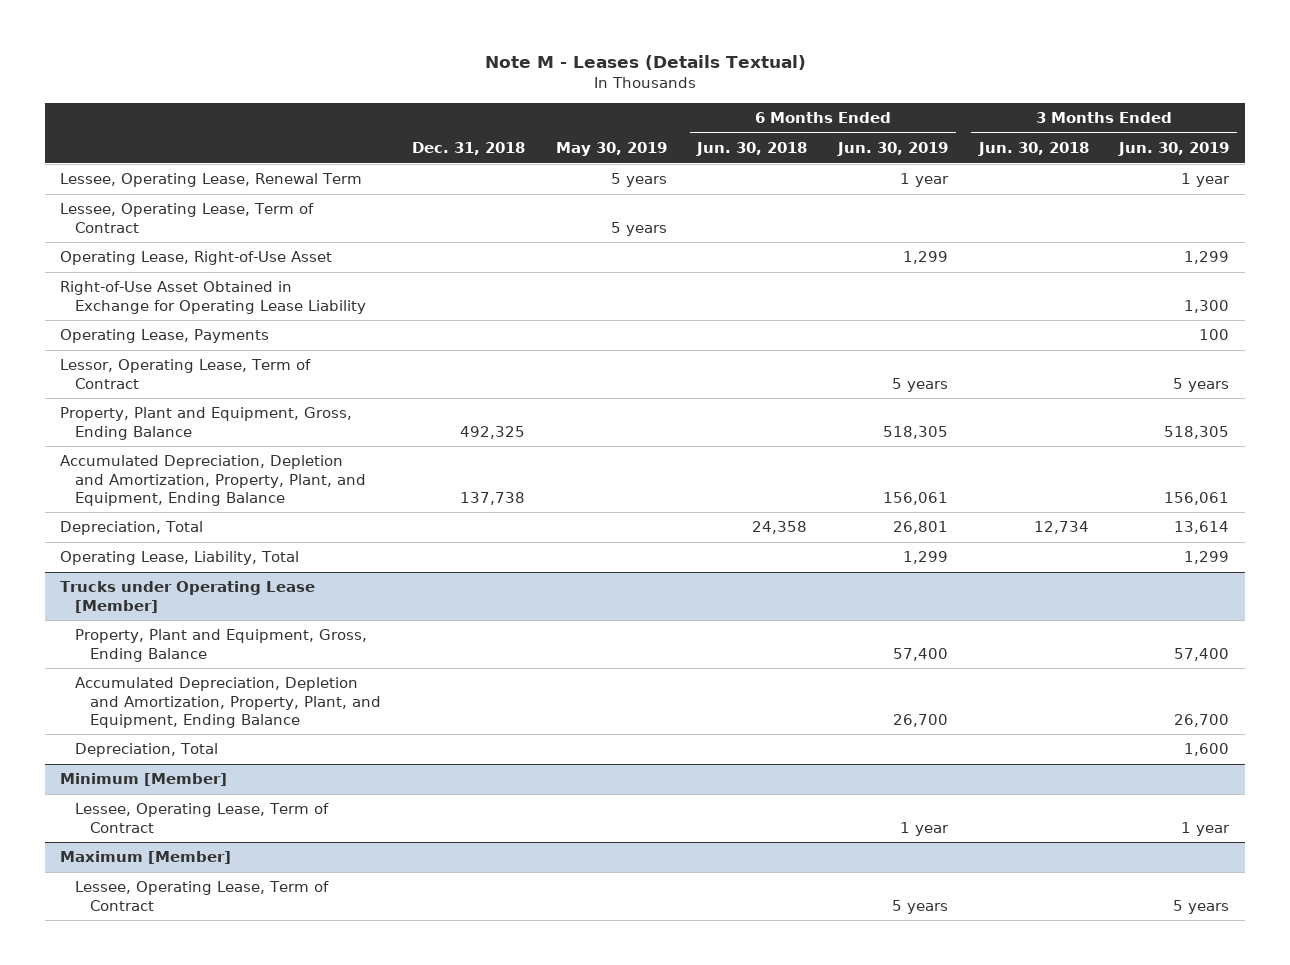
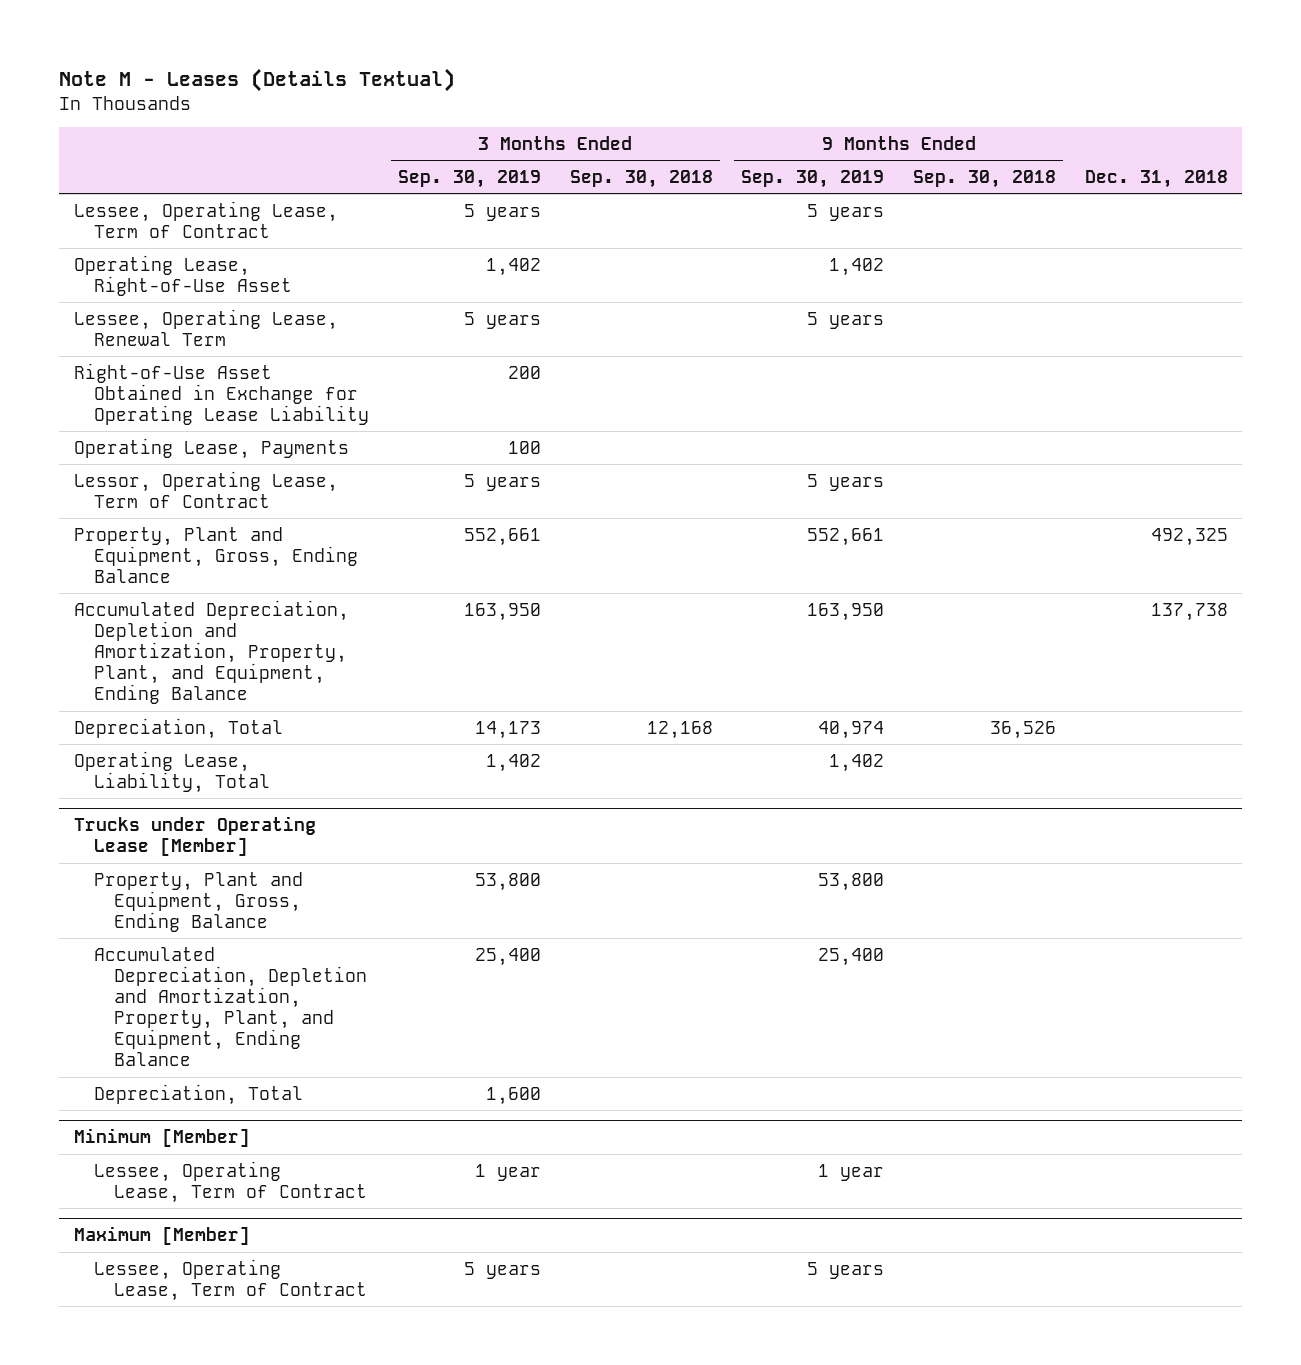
- | Dec. 31, 2018 | May 30, 2019 | 6 Months Ended Jun. 30, 2018 | 6 Months Ended Jun. 30, 2019 | 3 Months Ended Jun. 30, 2018 | 3 Months Ended Jun. 30, 2019
+ | 3 Months Ended Sep. 30, 2019 | 3 Months Ended Sep. 30, 2018 | 9 Months Ended Sep. 30, 2019 | 9 Months Ended Sep. 30, 2018 | Dec. 31, 2018
moved down: Lessee, Operating Lease, Renewal Term | 5 years | | 5 years | |

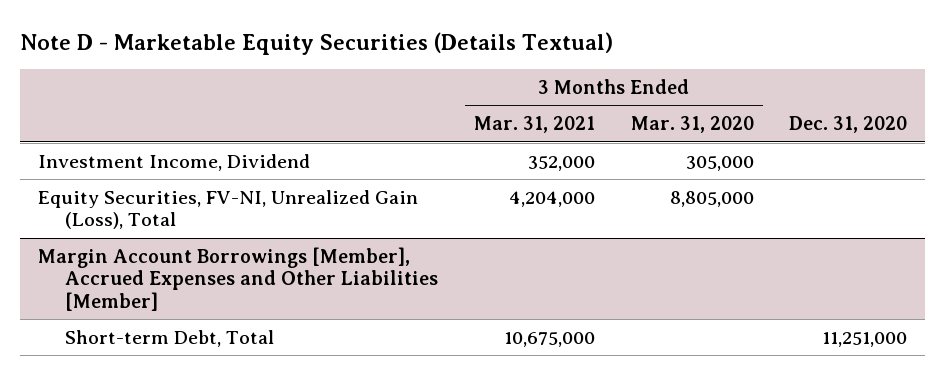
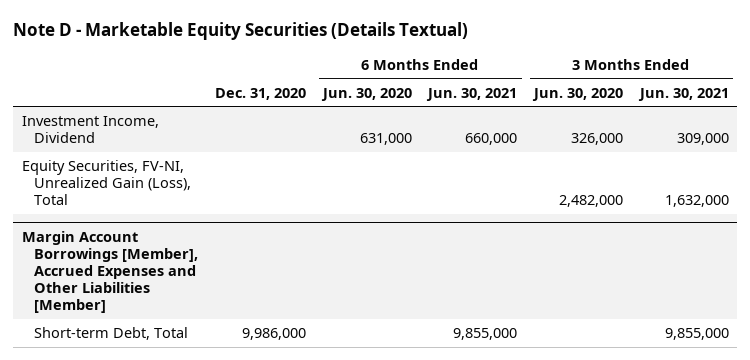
- | 3 Months Ended Mar. 31, 2021 | 3 Months Ended Mar. 31, 2020 | Dec. 31, 2020
+ | Dec. 31, 2020 | 6 Months Ended Jun. 30, 2020 | 6 Months Ended Jun. 30, 2021 | 3 Months Ended Jun. 30, 2020 | 3 Months Ended Jun. 30, 2021
@ Margin Account Borrowings [Member], Accrued Expenses and Other Liabilities [Member]
- Short-term Debt, Total | 10,675,000 | | 11,251,000
+ Short-term Debt, Total | 9,986,000 | | 9,855,000 | | 9,855,000

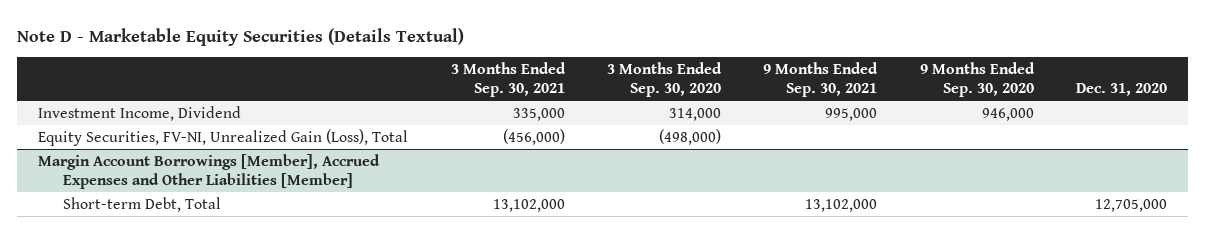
- | Dec. 31, 2020 | 6 Months Ended Jun. 30, 2020 | 6 Months Ended Jun. 30, 2021 | 3 Months Ended Jun. 30, 2020 | 3 Months Ended Jun. 30, 2021
+ | 3 Months Ended Sep. 30, 2021 | 3 Months Ended Sep. 30, 2020 | 9 Months Ended Sep. 30, 2021 | 9 Months Ended Sep. 30, 2020 | Dec. 31, 2020
@ Margin Account Borrowings [Member], Accrued Expenses and Other Liabilities [Member]
- Short-term Debt, Total | 9,986,000 | | 9,855,000 | | 9,855,000
+ Short-term Debt, Total | 13,102,000 | | 13,102,000 | | 12,705,000

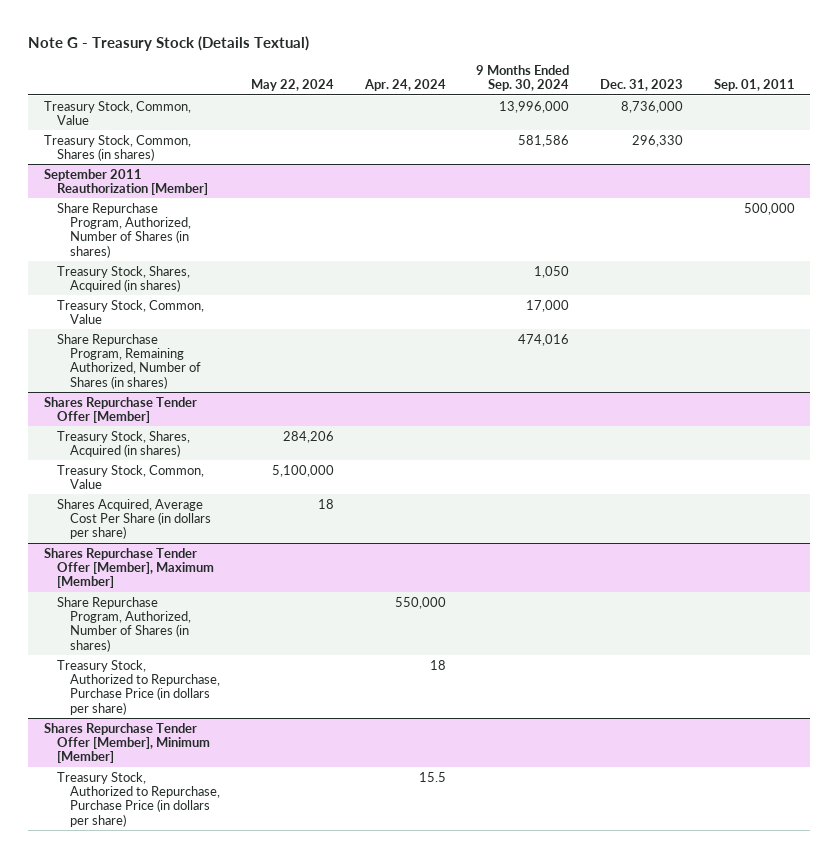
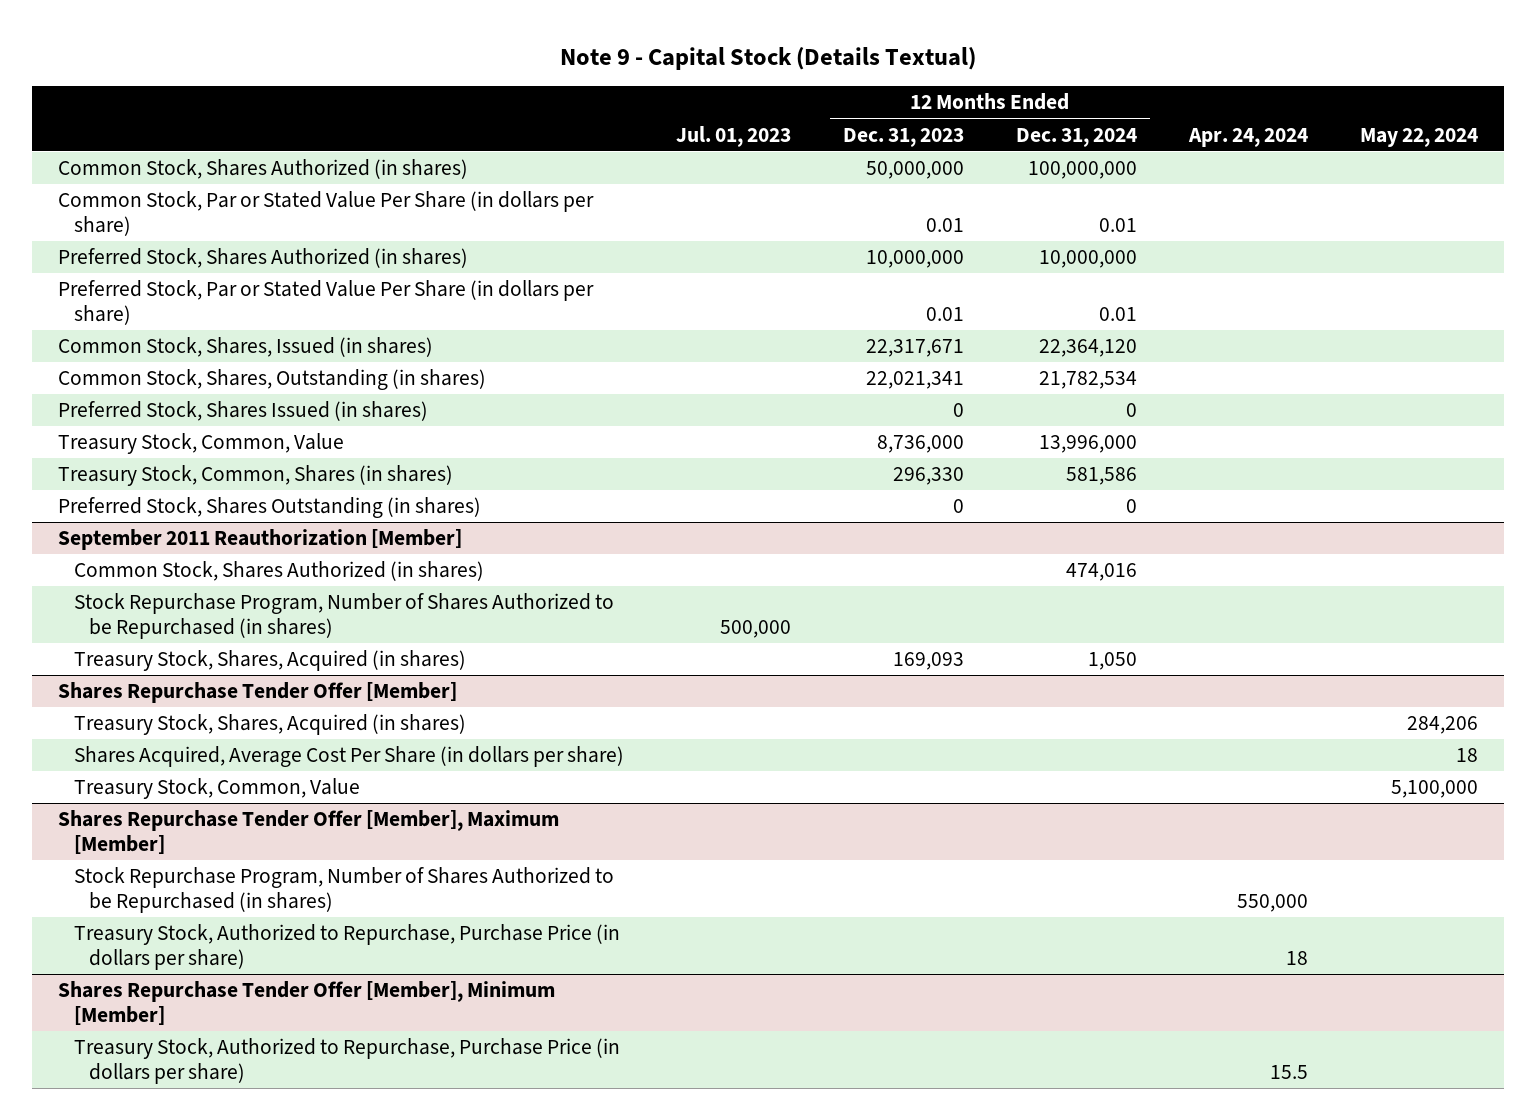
- Note G - Treasury Stock (Details Textual)
+ Note 9 - Capital Stock (Details Textual)
- | May 22, 2024 | Apr. 24, 2024 | 9 Months Ended Sep. 30, 2024 | Dec. 31, 2023 | Sep. 01, 2011
+ | Jul. 01, 2023 | 12 Months Ended Dec. 31, 2023 | 12 Months Ended Dec. 31, 2024 | Apr. 24, 2024 | May 22, 2024
+ Common Stock, Shares Authorized (in shares) | | 50,000,000 | 100,000,000 | |
+ Common Stock, Par or Stated Value Per Share (in dollars per share) | | 0.01 | 0.01 | |
+ Preferred Stock, Shares Authorized (in shares) | | 10,000,000 | 10,000,000 | |
+ Preferred Stock, Par or Stated Value Per Share (in dollars per share) | | 0.01 | 0.01 | |
+ Common Stock, Shares, Issued (in shares) | | 22,317,671 | 22,364,120 | |
+ Common Stock, Shares, Outstanding (in shares) | | 22,021,341 | 21,782,534 | |
+ Preferred Stock, Shares Issued (in shares) | | 0 | 0 | |
+ Preferred Stock, Shares Outstanding (in shares) | | 0 | 0 | |
@ September 2011 Reauthorization [Member]
- Share Repurchase Program, Authorized, Number of Shares (in shares) | | | | | 500,000
+ Common Stock, Shares Authorized (in shares) | | | 474,016 | |
+ Stock Repurchase Program, Number of Shares Authorized to be Repurchased (in shares) | 500,000 | | | |
- Treasury Stock, Common, Value | | | 17,000 | |
- Share Repurchase Program, Remaining Authorized, Number of Shares (in shares) | | | 474,016 | |
@ Shares Repurchase Tender Offer [Member]
moved down: Treasury Stock, Common, Value | | | | | 5,100,000
@ Shares Repurchase Tender Offer [Member], Maximum [Member]
- Share Repurchase Program, Authorized, Number of Shares (in shares) | | 550,000 | | |
+ Stock Repurchase Program, Number of Shares Authorized to be Repurchased (in shares) | | | | 550,000 |

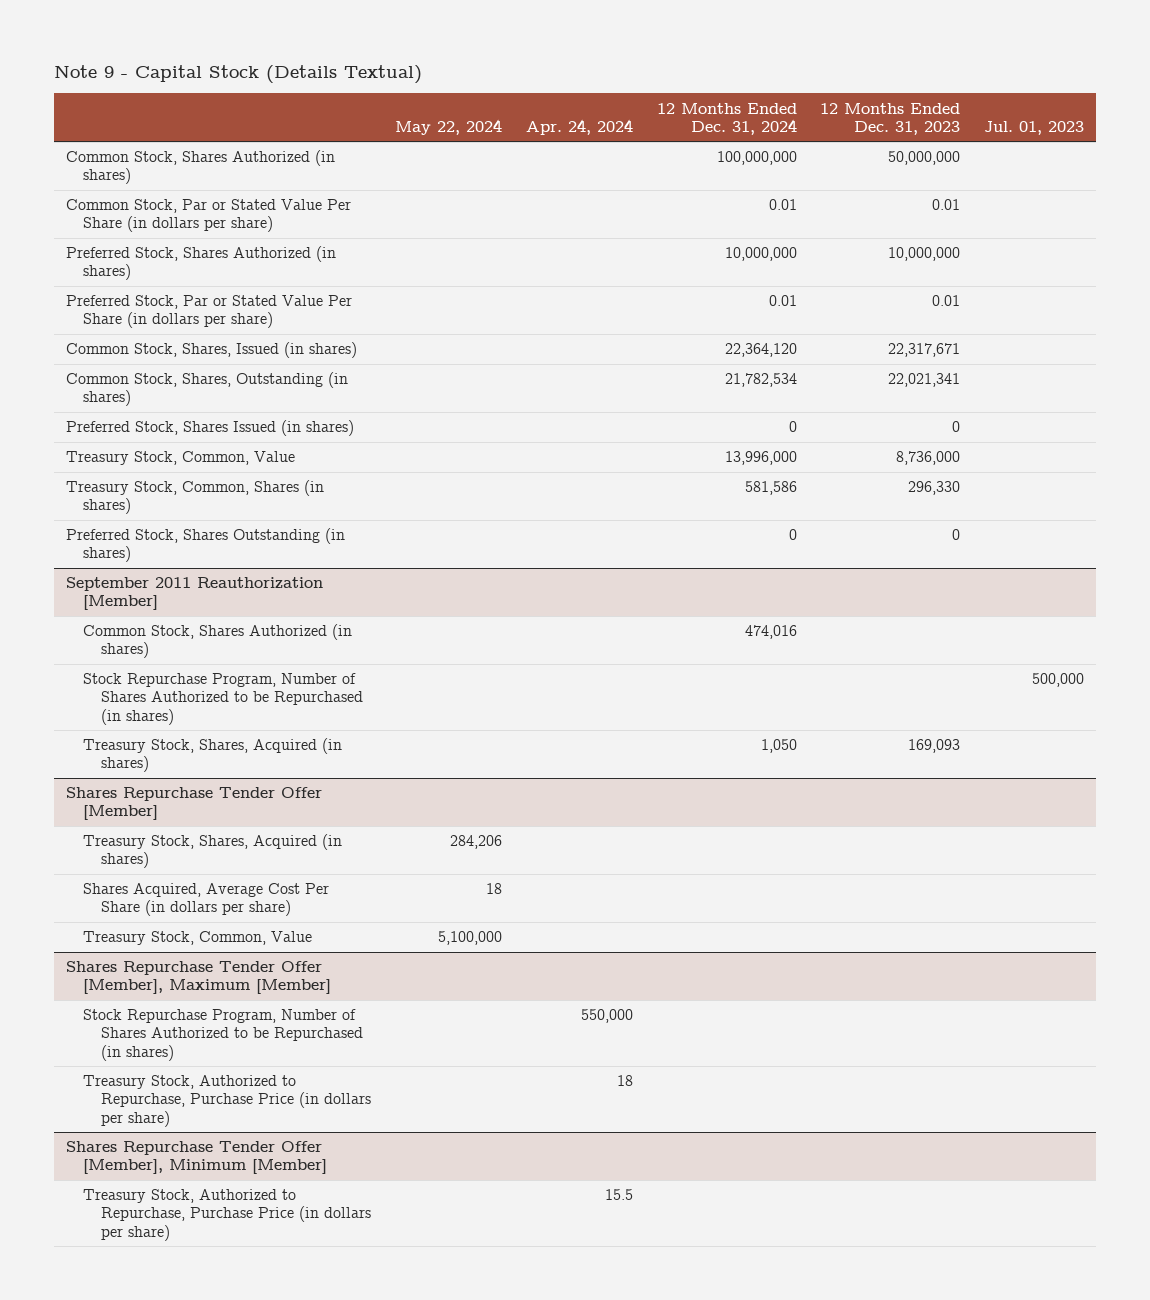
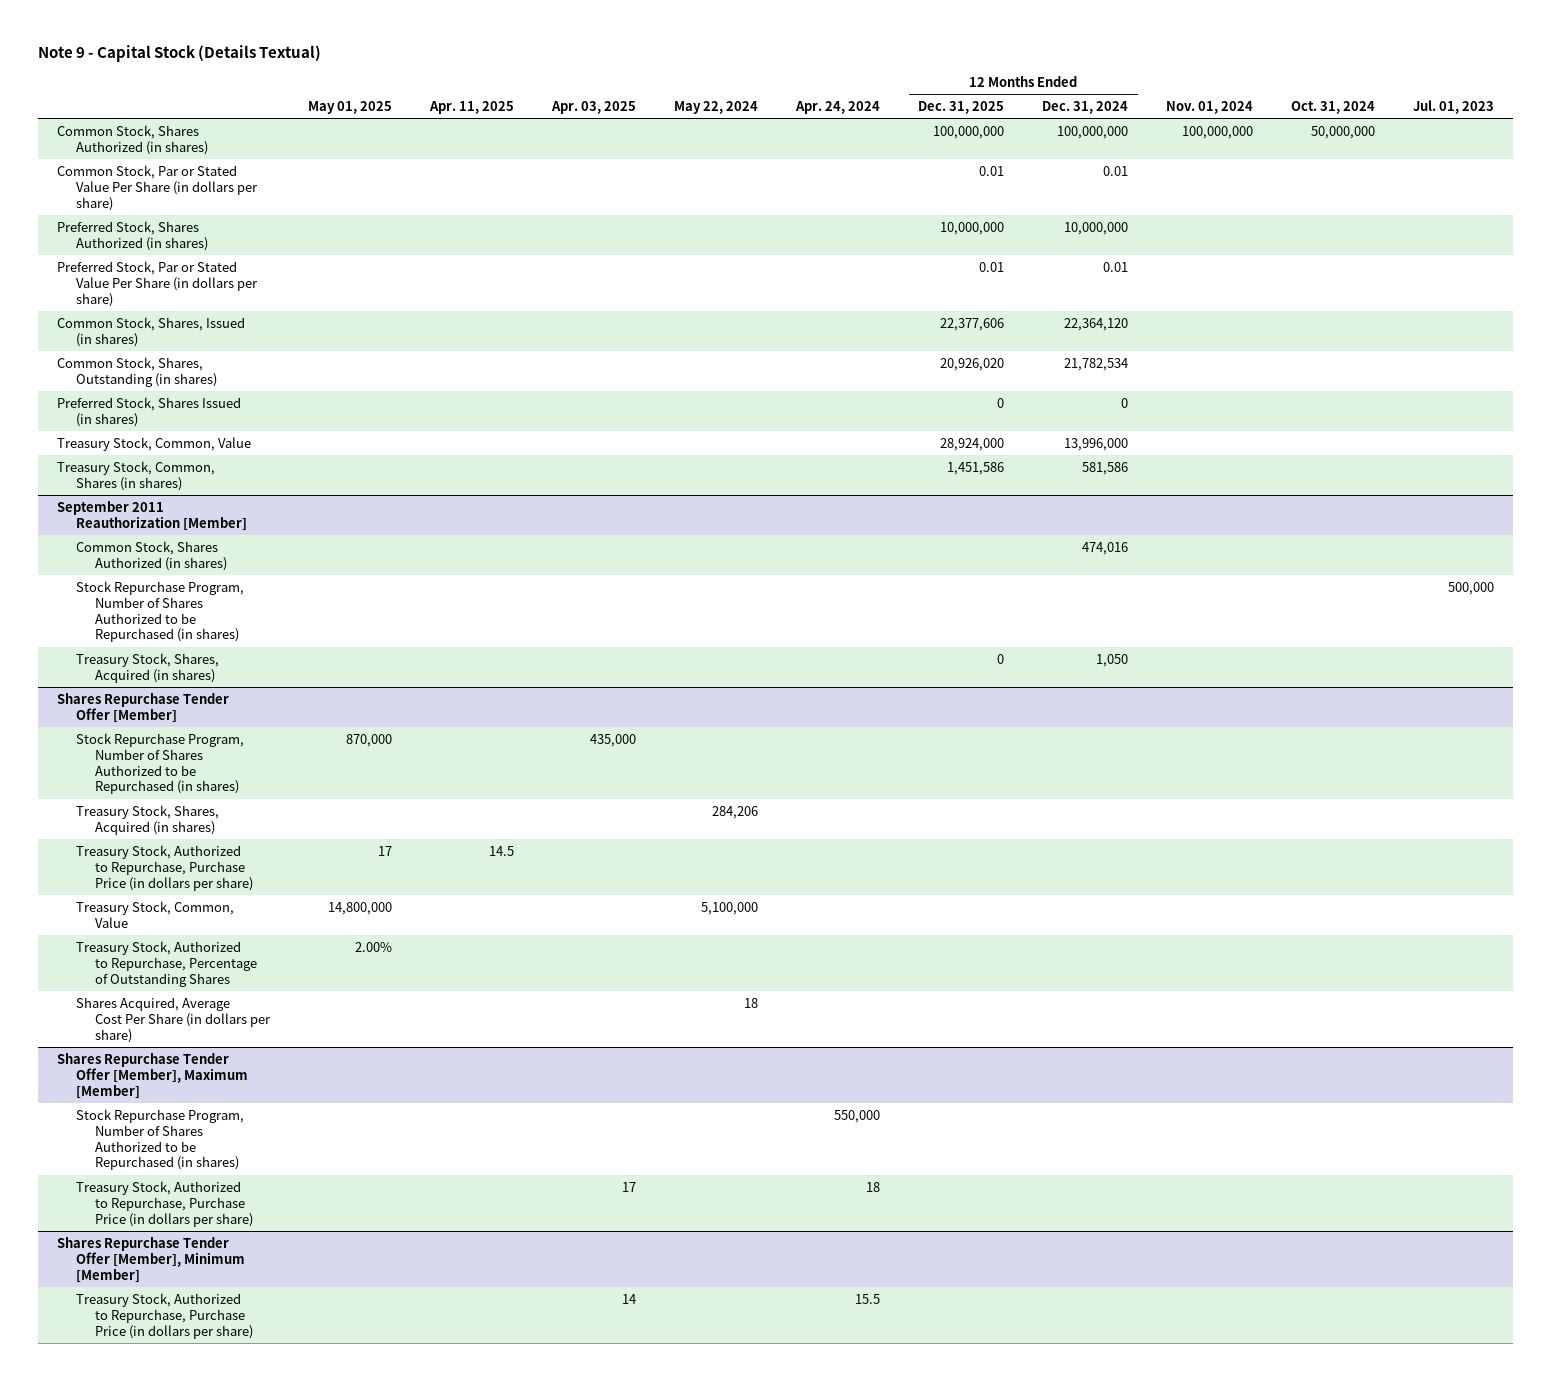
- | May 22, 2024 | Apr. 24, 2024 | 12 Months Ended Dec. 31, 2024 | 12 Months Ended Dec. 31, 2023 | Jul. 01, 2023
+ | May 01, 2025 | Apr. 11, 2025 | Apr. 03, 2025 | May 22, 2024 | Apr. 24, 2024 | 12 Months Ended Dec. 31, 2025 | 12 Months Ended Dec. 31, 2024 | Nov. 01, 2024 | Oct. 31, 2024 | Jul. 01, 2023
- Preferred Stock, Shares Outstanding (in shares) | | | 0 | 0 |
@ Shares Repurchase Tender Offer [Member]
+ Stock Repurchase Program, Number of Shares Authorized to be Repurchased (in shares) | 870,000 | | 435,000 | | | | | | |
+ Treasury Stock, Authorized to Repurchase, Purchase Price (in dollars per share) | 17 | 14.5 | | | | | | | |
+ Treasury Stock, Authorized to Repurchase, Percentage of Outstanding Shares | 2.00% | | | | | | | | |
moved down: Shares Acquired, Average Cost Per Share (in dollars per share) | | | | 18 | | | | | |

